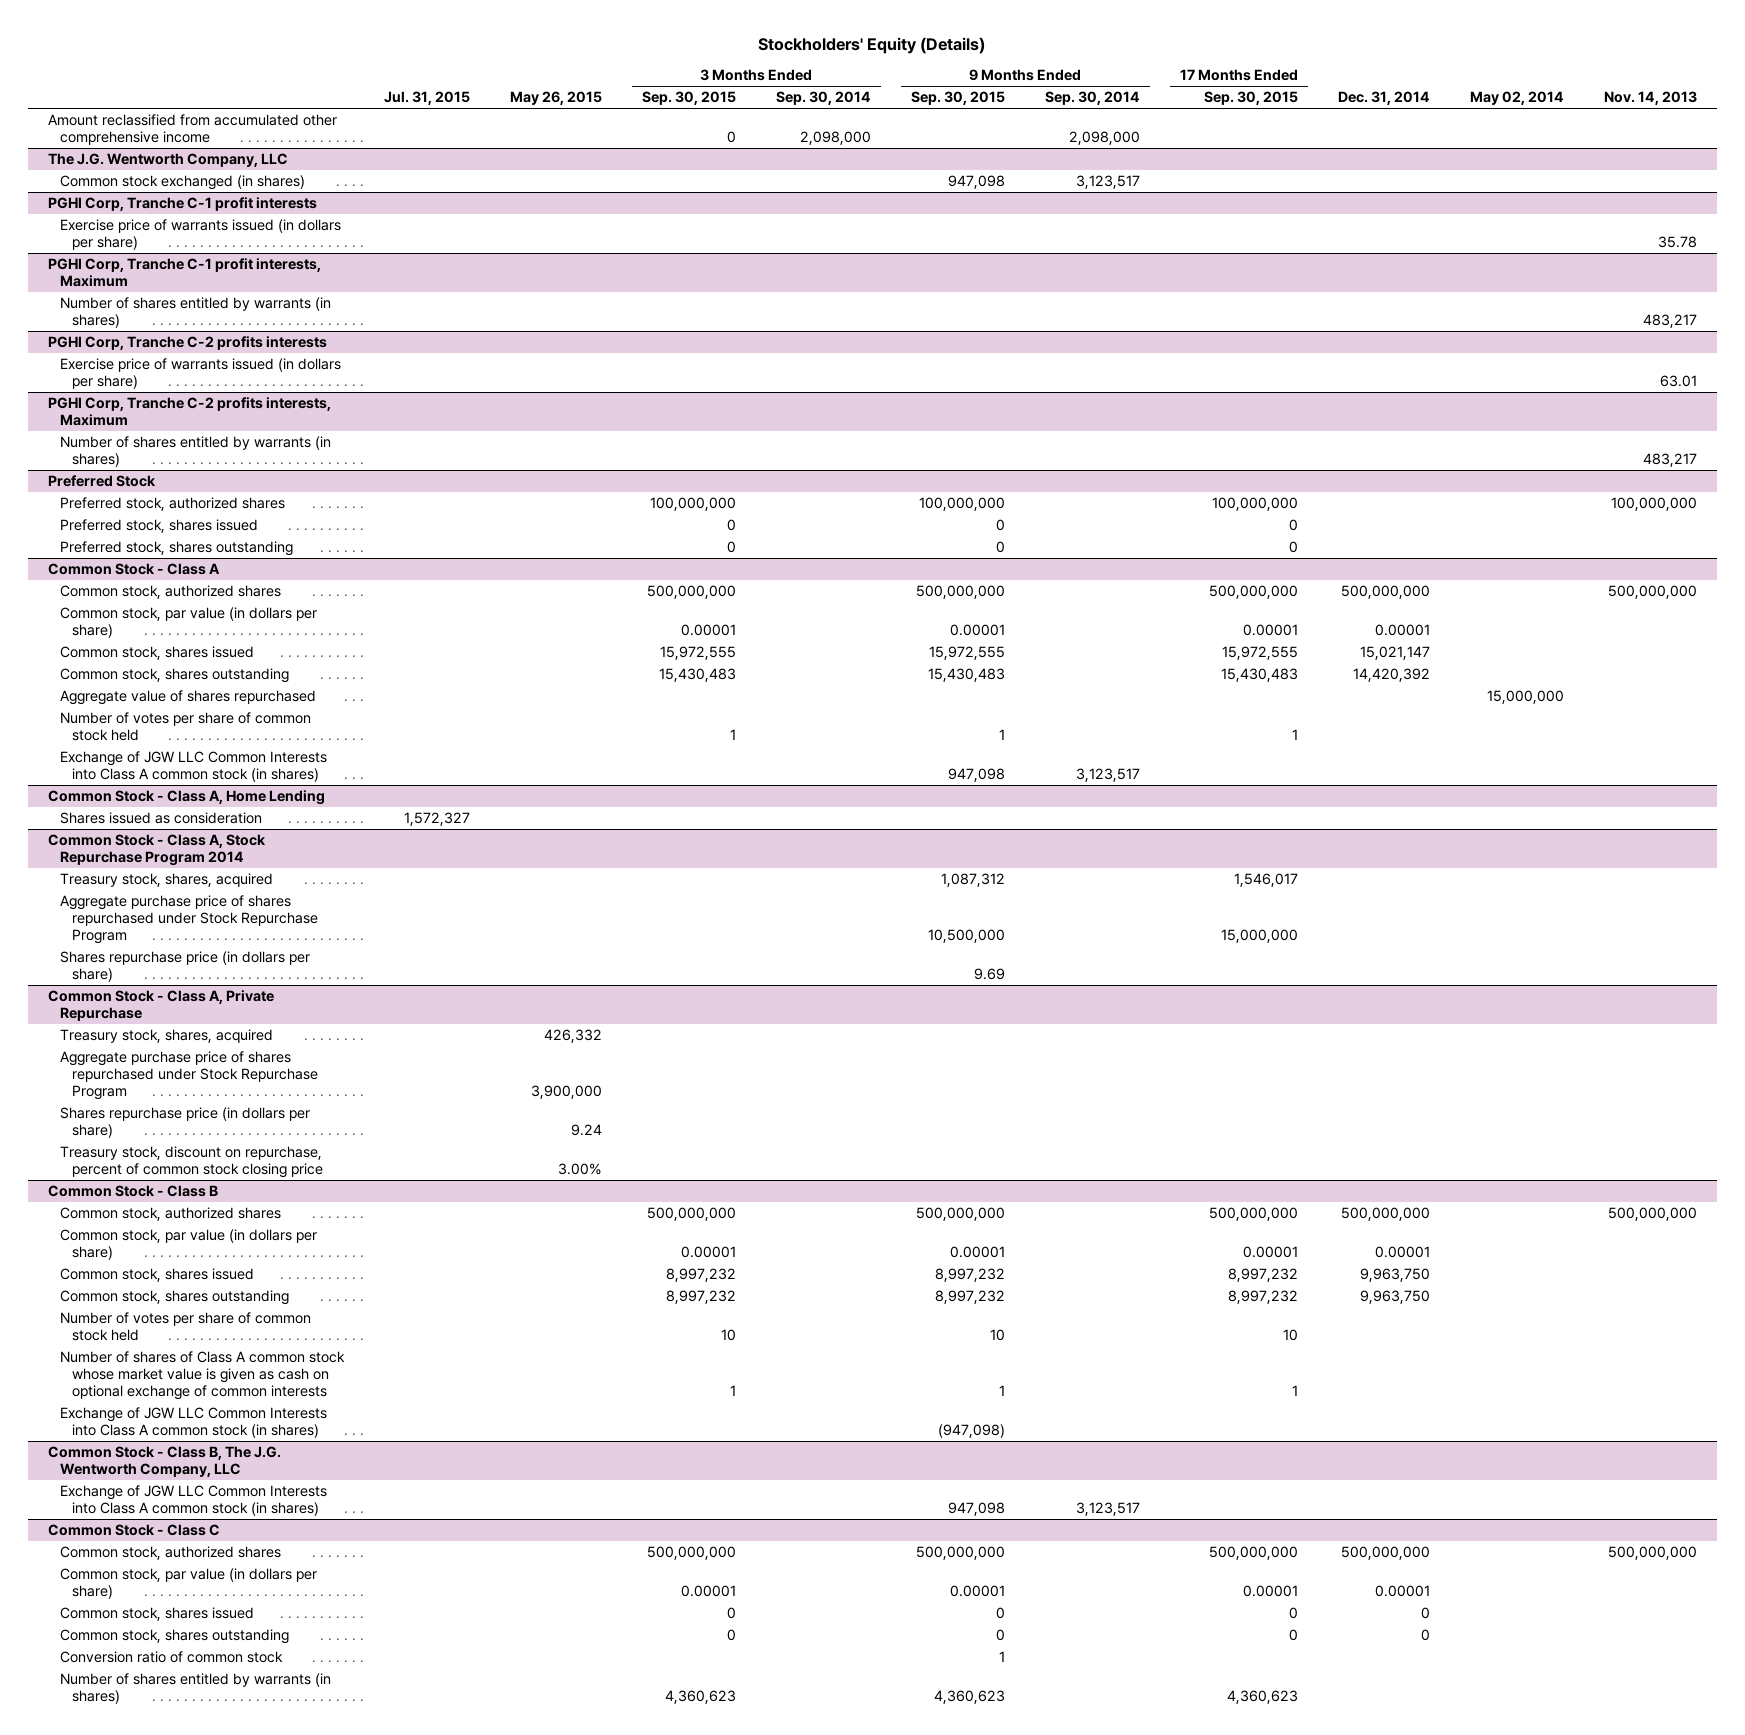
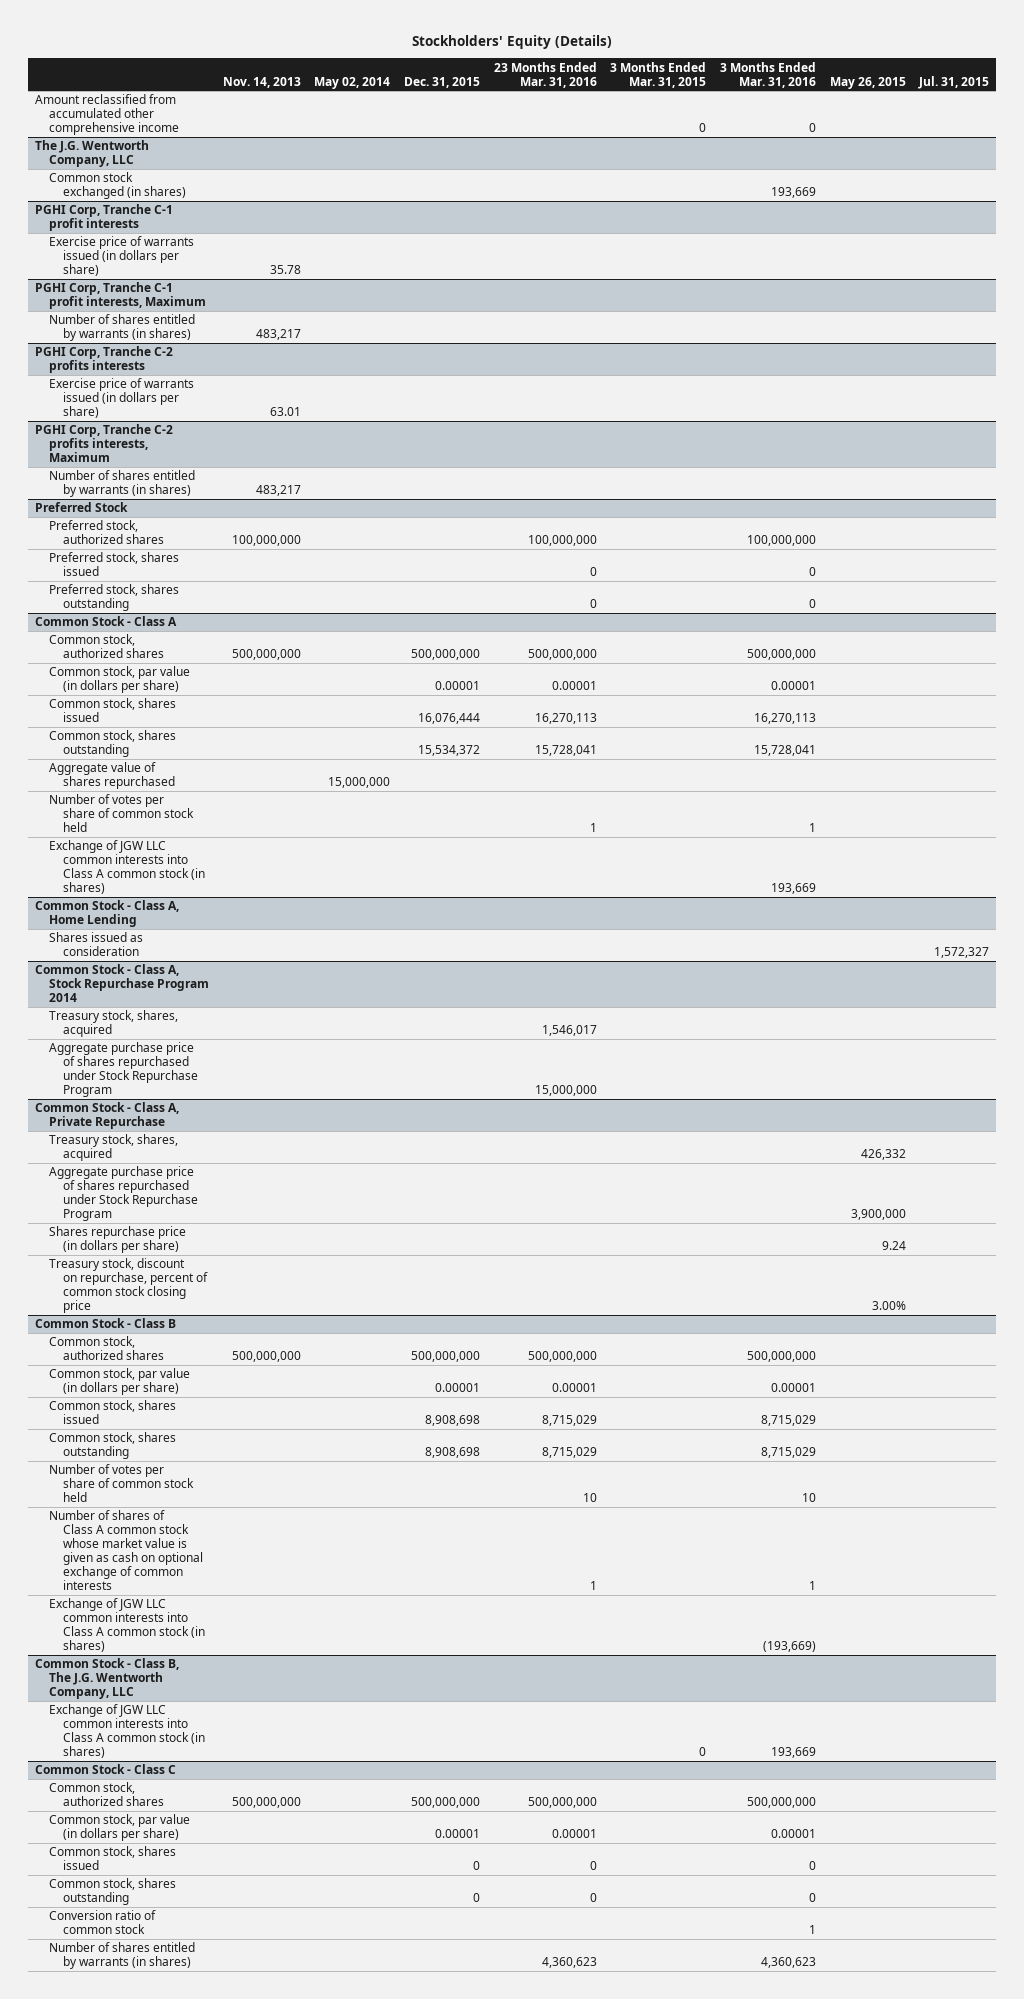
- | Jul. 31, 2015 | May 26, 2015 | 3 Months Ended Sep. 30, 2015 | 3 Months Ended Sep. 30, 2014 | 9 Months Ended Sep. 30, 2015 | 9 Months Ended Sep. 30, 2014 | 17 Months Ended Sep. 30, 2015 | Dec. 31, 2014 | May 02, 2014 | Nov. 14, 2013
+ | Nov. 14, 2013 | May 02, 2014 | Dec. 31, 2015 | 23 Months Ended Mar. 31, 2016 | 3 Months Ended Mar. 31, 2015 | 3 Months Ended Mar. 31, 2016 | May 26, 2015 | Jul. 31, 2015
@ Common Stock - Class A
- Exchange of JGW LLC Common Interests into Class A common stock (in shares) | | | | | 947,098 | 3,123,517 | | | |
+ Exchange of JGW LLC common interests into Class A common stock (in shares) | | | | | | 193,669 | |
@ Common Stock - Class A, Stock Repurchase Program 2014
- Shares repurchase price (in dollars per share) | | | | | 9.69 | | | | |
@ Common Stock - Class B
- Exchange of JGW LLC Common Interests into Class A common stock (in shares) | | | | | (947,098) | | | | |
+ Exchange of JGW LLC common interests into Class A common stock (in shares) | | | | | | (193,669) | |
@ Common Stock - Class B, The J.G. Wentworth Company, LLC
- Exchange of JGW LLC Common Interests into Class A common stock (in shares) | | | | | 947,098 | 3,123,517 | | | |
+ Exchange of JGW LLC common interests into Class A common stock (in shares) | | | | | 0 | 193,669 | |

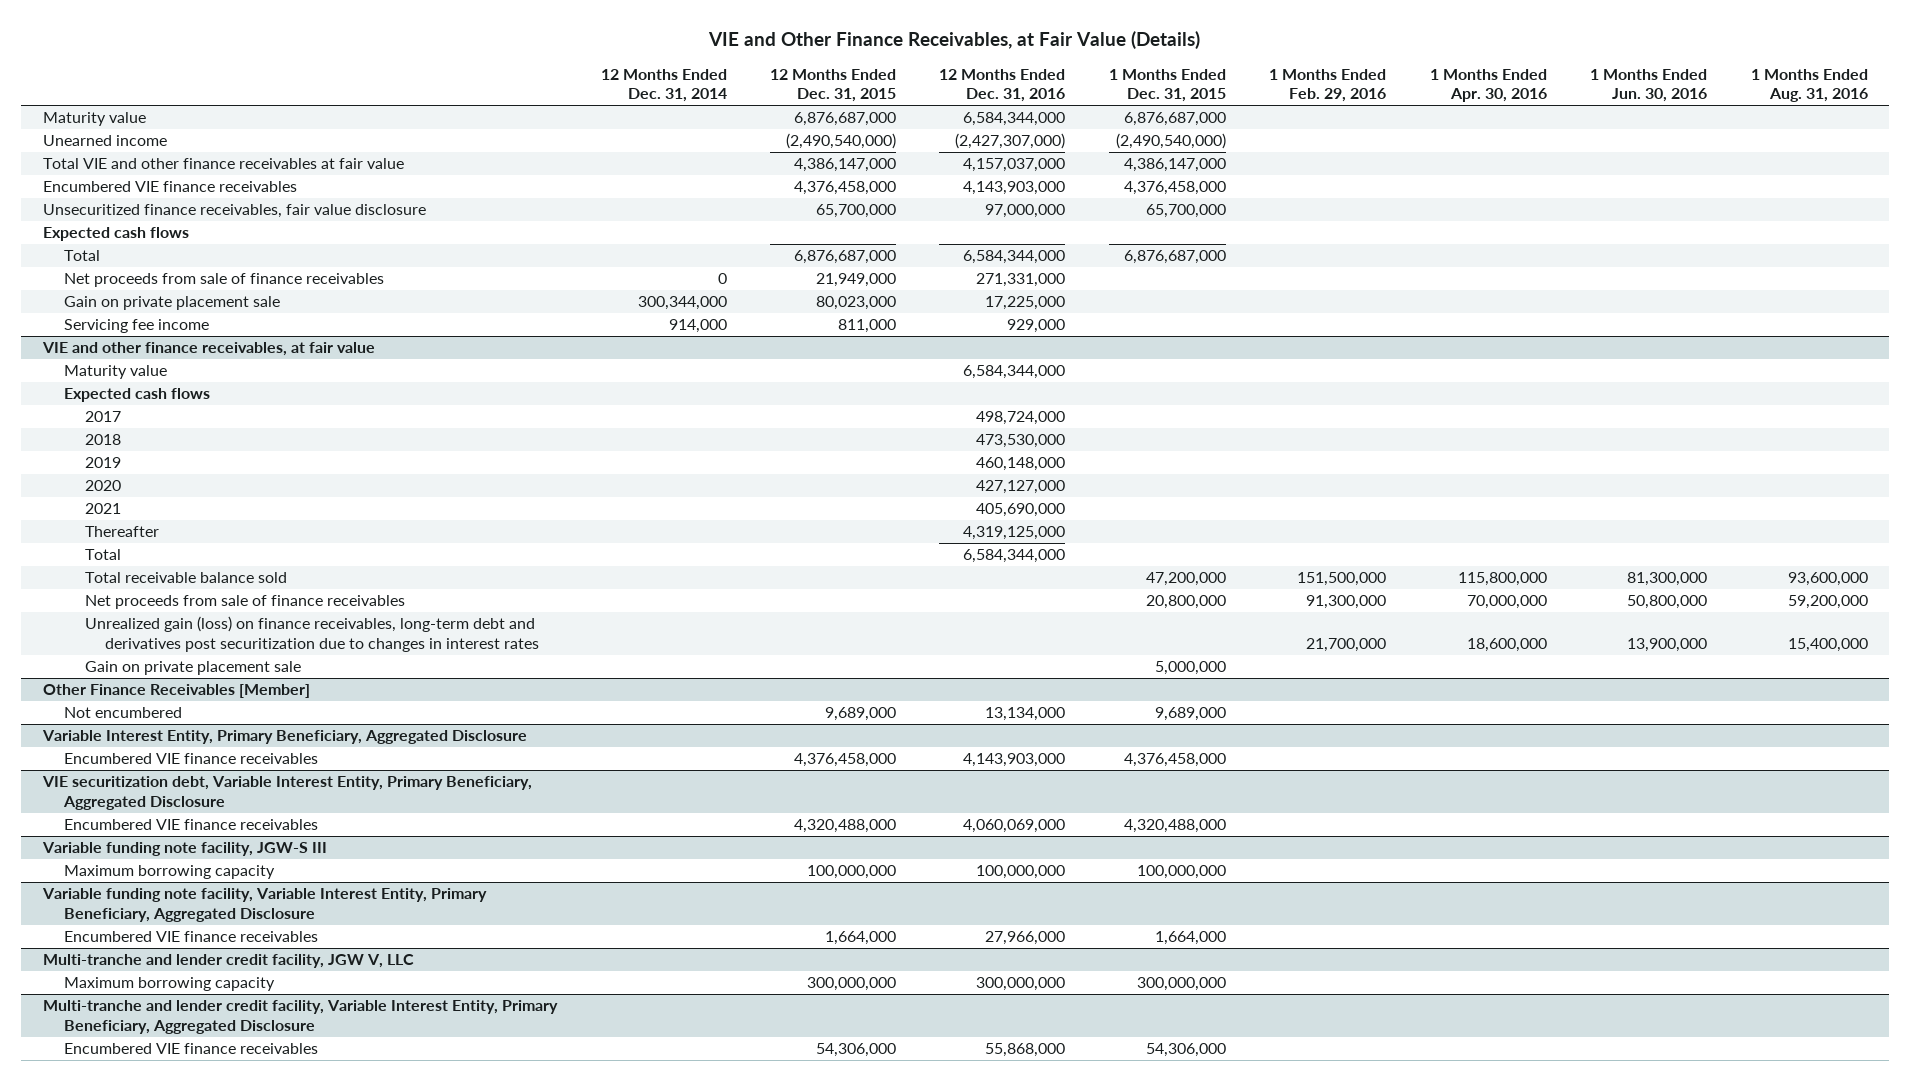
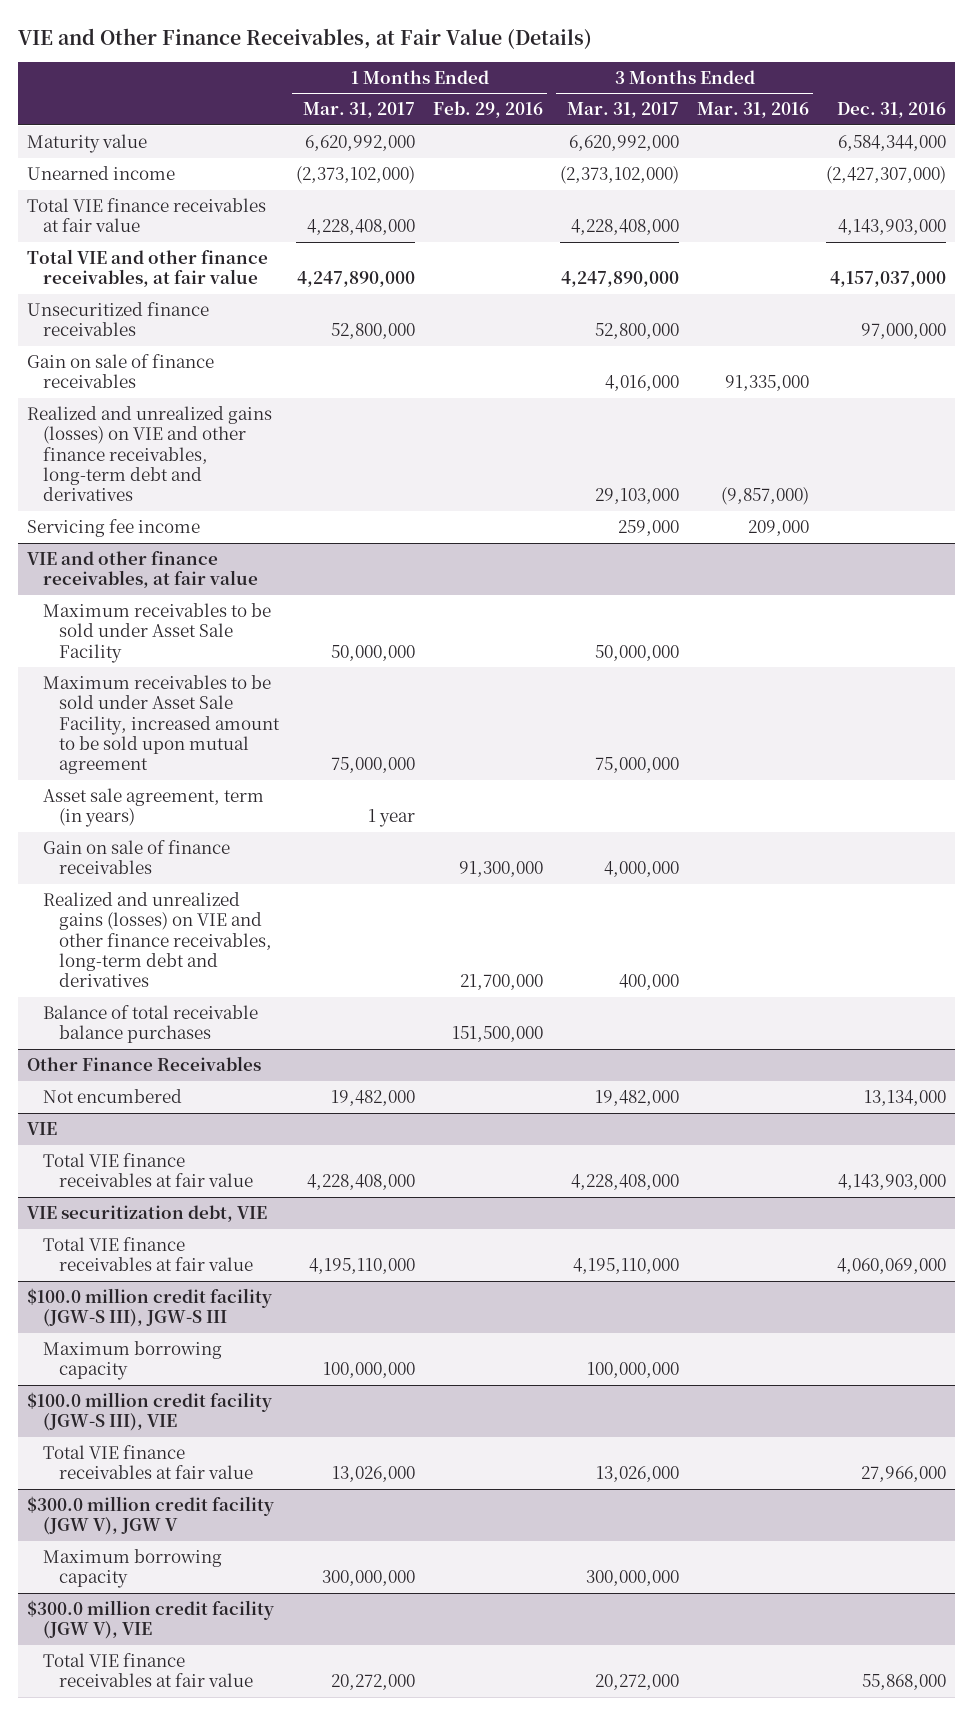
- | 12 Months Ended Dec. 31, 2014 | 12 Months Ended Dec. 31, 2015 | 12 Months Ended Dec. 31, 2016 | 1 Months Ended Dec. 31, 2015 | 1 Months Ended Feb. 29, 2016 | 1 Months Ended Apr. 30, 2016 | 1 Months Ended Jun. 30, 2016 | 1 Months Ended Aug. 31, 2016
+ | 1 Months Ended Mar. 31, 2017 | 1 Months Ended Feb. 29, 2016 | 3 Months Ended Mar. 31, 2017 | 3 Months Ended Mar. 31, 2016 | Dec. 31, 2016
- Total VIE and other finance receivables at fair value | | 4,386,147,000 | 4,157,037,000 | 4,386,147,000 | | | |
- Encumbered VIE finance receivables | | 4,376,458,000 | 4,143,903,000 | 4,376,458,000 | | | |
- Unsecuritized finance receivables, fair value disclosure | | 65,700,000 | 97,000,000 | 65,700,000 | | | |
- Expected cash flows
- Total | | 6,876,687,000 | 6,584,344,000 | 6,876,687,000 | | | |
- Net proceeds from sale of finance receivables | 0 | 21,949,000 | 271,331,000 | | | | |
- Gain on private placement sale | 300,344,000 | 80,023,000 | 17,225,000 | | | | |
+ Total VIE finance receivables at fair value | 4,228,408,000 | | 4,228,408,000 | | 4,143,903,000
+ Total VIE and other finance receivables, at fair value | 4,247,890,000 | | 4,247,890,000 | | 4,157,037,000
+ Unsecuritized finance receivables | 52,800,000 | | 52,800,000 | | 97,000,000
+ Gain on sale of finance receivables | | | 4,016,000 | 91,335,000 |
+ Realized and unrealized gains (losses) on VIE and other finance receivables, long-term debt and derivatives | | | 29,103,000 | (9,857,000) |
@ VIE and other finance receivables, at fair value
- Maturity value | | | 6,584,344,000 | | | | |
- Expected cash flows
- 2017 | | | 498,724,000 | | | | |
- 2018 | | | 473,530,000 | | | | |
- 2019 | | | 460,148,000 | | | | |
- 2020 | | | 427,127,000 | | | | |
- 2021 | | | 405,690,000 | | | | |
- Thereafter | | | 4,319,125,000 | | | | |
- Total | | | 6,584,344,000 | | | | |
- Total receivable balance sold | | | | 47,200,000 | 151,500,000 | 115,800,000 | 81,300,000 | 93,600,000
- Net proceeds from sale of finance receivables | | | | 20,800,000 | 91,300,000 | 70,000,000 | 50,800,000 | 59,200,000
- Unrealized gain (loss) on finance receivables, long-term debt and derivatives post securitization due to changes in interest rates | | | | | 21,700,000 | 18,600,000 | 13,900,000 | 15,400,000
- Gain on private placement sale | | | | 5,000,000 | | | |
- Other Finance Receivables [Member]
@ VIE and other finance receivables, at fair value
+ Maximum receivables to be sold under Asset Sale Facility | 50,000,000 | | 50,000,000 | |
+ Maximum receivables to be sold under Asset Sale Facility, increased amount to be sold upon mutual agreement | 75,000,000 | | 75,000,000 | |
+ Asset sale agreement, term (in years) | 1 year | | | |
+ Gain on sale of finance receivables | | 91,300,000 | 4,000,000 | |
+ Realized and unrealized gains (losses) on VIE and other finance receivables, long-term debt and derivatives | | 21,700,000 | 400,000 | |
+ Balance of total receivable balance purchases | | 151,500,000 | | |
+ Other Finance Receivables
- Variable Interest Entity, Primary Beneficiary, Aggregated Disclosure
- Encumbered VIE finance receivables | | 4,376,458,000 | 4,143,903,000 | 4,376,458,000 | | | |
- VIE securitization debt, Variable Interest Entity, Primary Beneficiary, Aggregated Disclosure
- Encumbered VIE finance receivables | | 4,320,488,000 | 4,060,069,000 | 4,320,488,000 | | | |
- Variable funding note facility, JGW-S III
- Maximum borrowing capacity | | 100,000,000 | 100,000,000 | 100,000,000 | | | |
- Variable funding note facility, Variable Interest Entity, Primary Beneficiary, Aggregated Disclosure
- Encumbered VIE finance receivables | | 1,664,000 | 27,966,000 | 1,664,000 | | | |
- Multi-tranche and lender credit facility, JGW V, LLC
- Maximum borrowing capacity | | 300,000,000 | 300,000,000 | 300,000,000 | | | |
- Multi-tranche and lender credit facility, Variable Interest Entity, Primary Beneficiary, Aggregated Disclosure
- Encumbered VIE finance receivables | | 54,306,000 | 55,868,000 | 54,306,000 | | | |
+ VIE
+ Total VIE finance receivables at fair value | 4,228,408,000 | | 4,228,408,000 | | 4,143,903,000
+ VIE securitization debt, VIE
+ Total VIE finance receivables at fair value | 4,195,110,000 | | 4,195,110,000 | | 4,060,069,000
+ $100.0 million credit facility (JGW-S III), JGW-S III
+ Maximum borrowing capacity | 100,000,000 | | 100,000,000 | |
+ $100.0 million credit facility (JGW-S III), VIE
+ Total VIE finance receivables at fair value | 13,026,000 | | 13,026,000 | | 27,966,000
+ $300.0 million credit facility (JGW V), JGW V
+ Maximum borrowing capacity | 300,000,000 | | 300,000,000 | |
+ $300.0 million credit facility (JGW V), VIE
+ Total VIE finance receivables at fair value | 20,272,000 | | 20,272,000 | | 55,868,000

